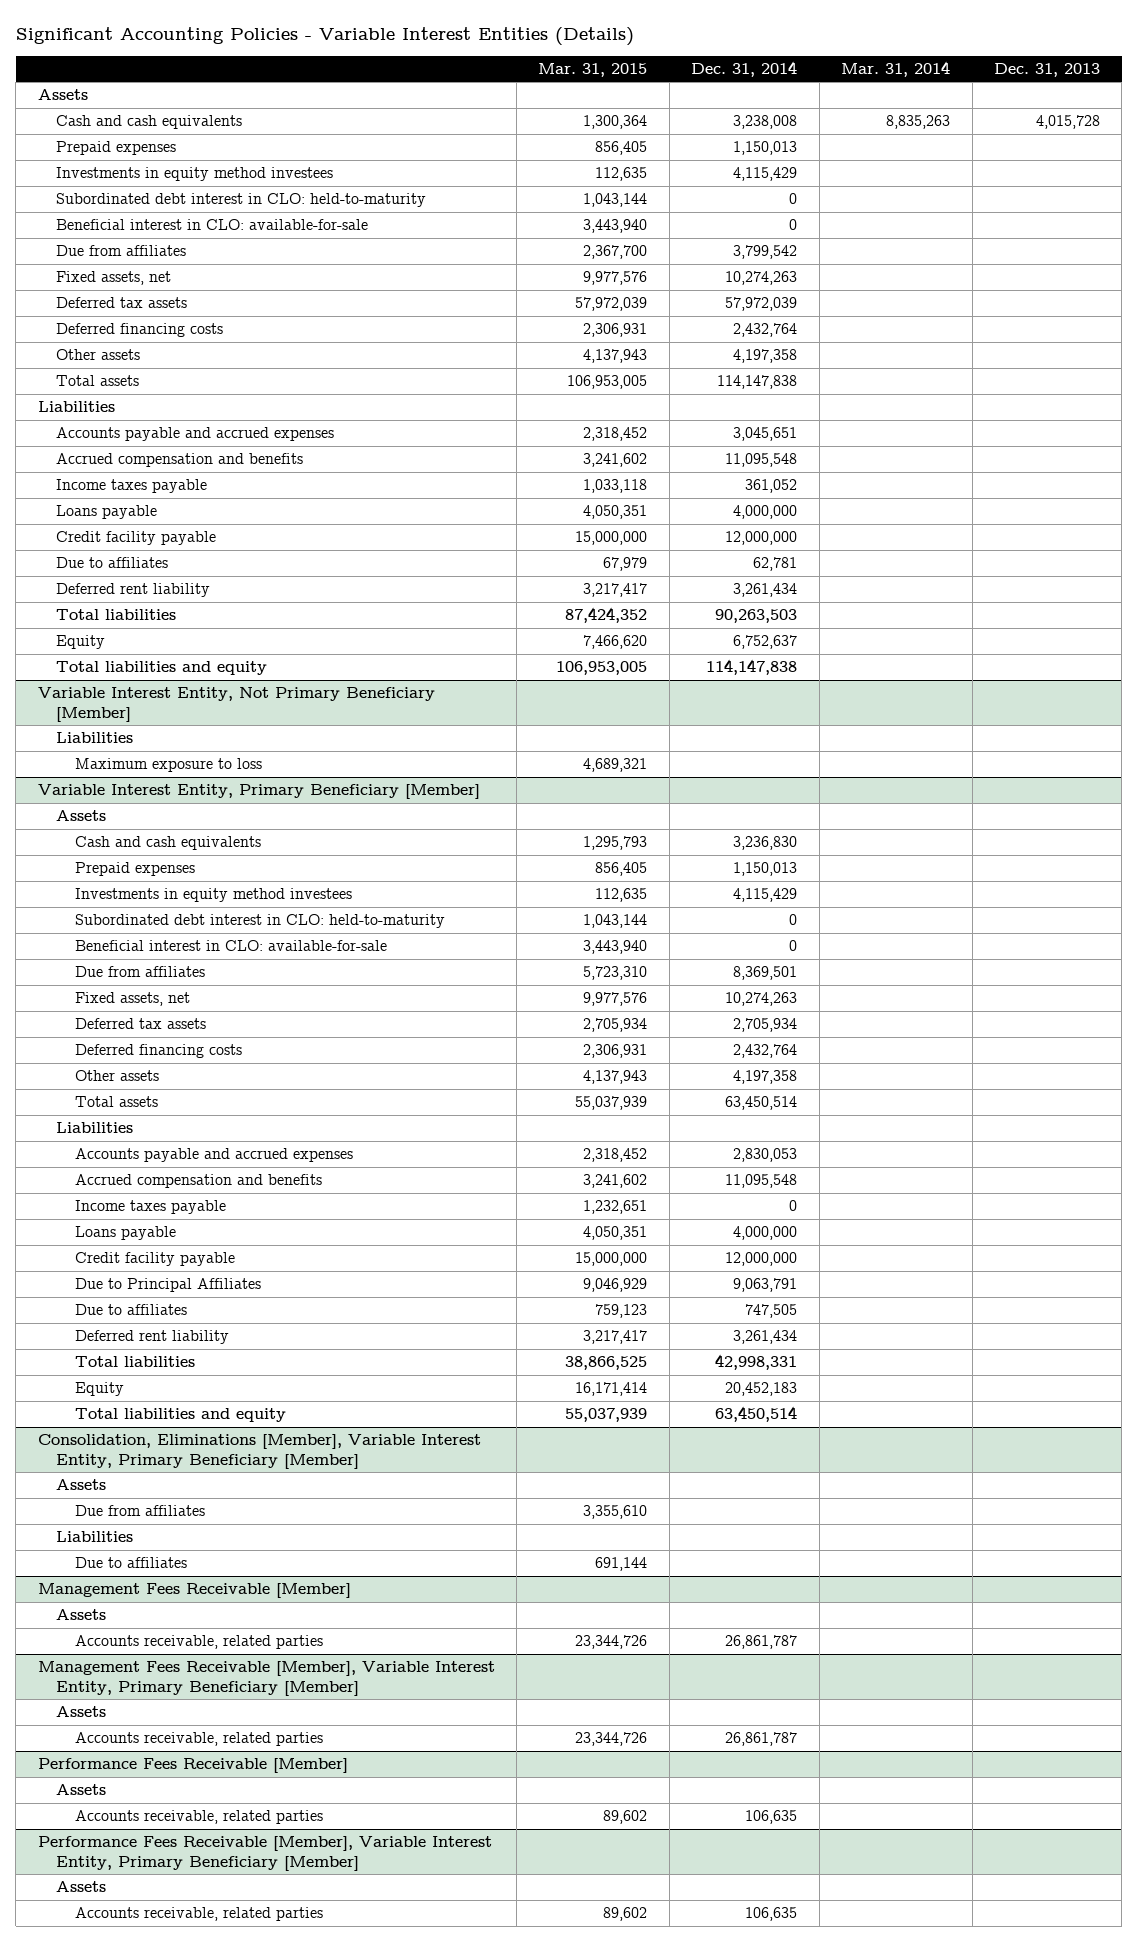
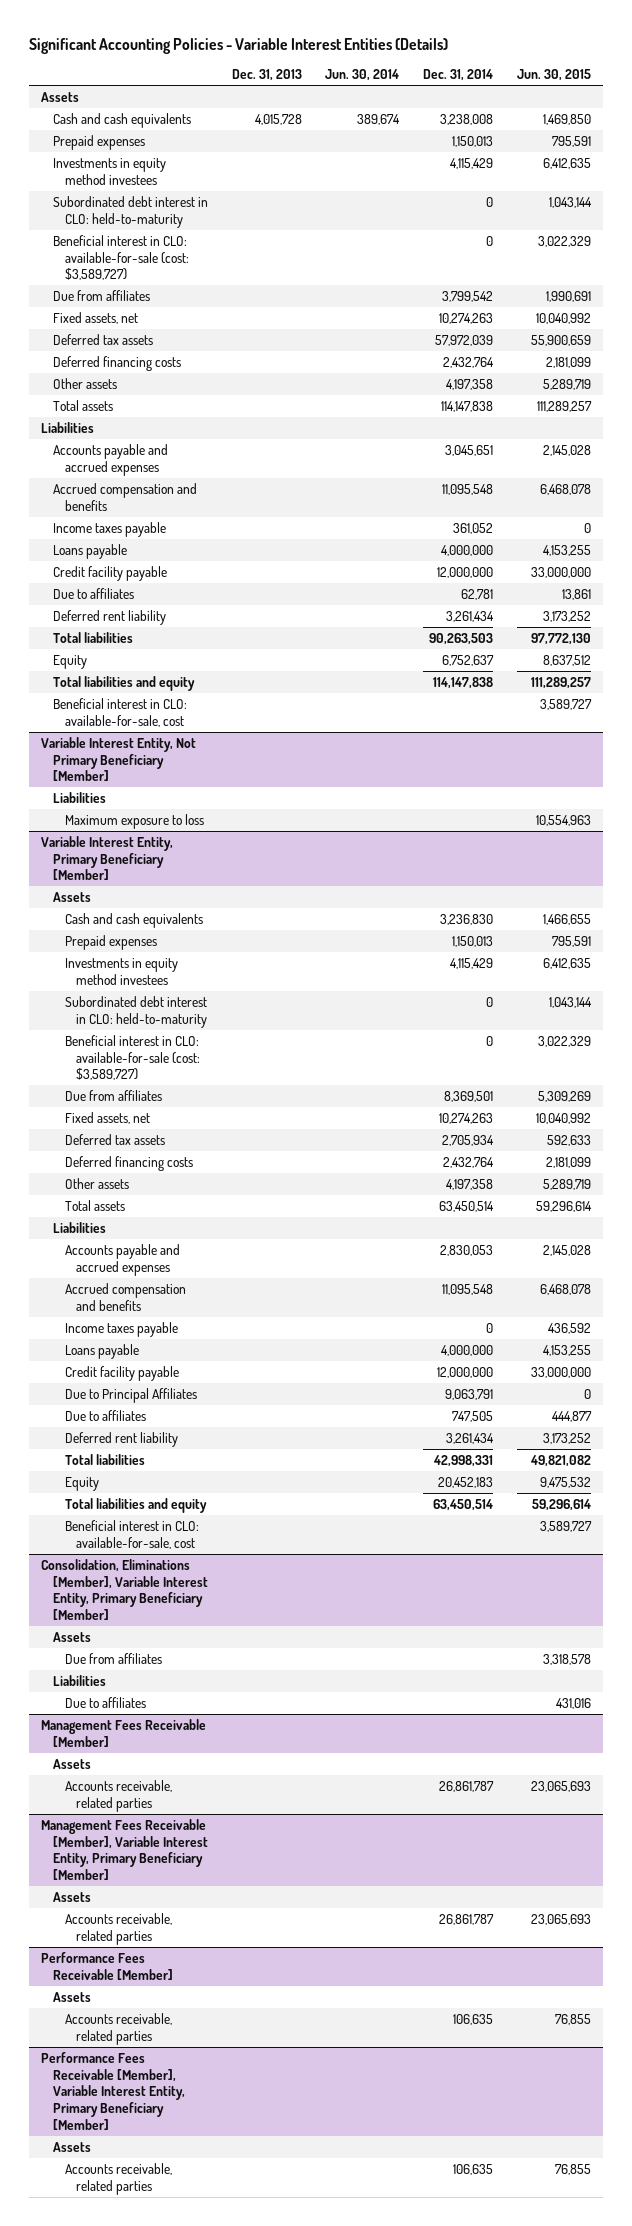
- | Mar. 31, 2015 | Dec. 31, 2014 | Mar. 31, 2014 | Dec. 31, 2013
+ | Dec. 31, 2013 | Jun. 30, 2014 | Dec. 31, 2014 | Jun. 30, 2015
- Beneficial interest in CLO: available-for-sale | 3,443,940 | 0 | |
+ Beneficial interest in CLO: available-for-sale (cost: $3,589,727) | | | 0 | 3,022,329
+ Beneficial interest in CLO: available-for-sale, cost | | | | 3,589,727
@ Variable Interest Entity, Primary Beneficiary [Member]
- Beneficial interest in CLO: available-for-sale | 3,443,940 | 0 | |
+ Beneficial interest in CLO: available-for-sale (cost: $3,589,727) | | | 0 | 3,022,329
+ Beneficial interest in CLO: available-for-sale, cost | | | | 3,589,727

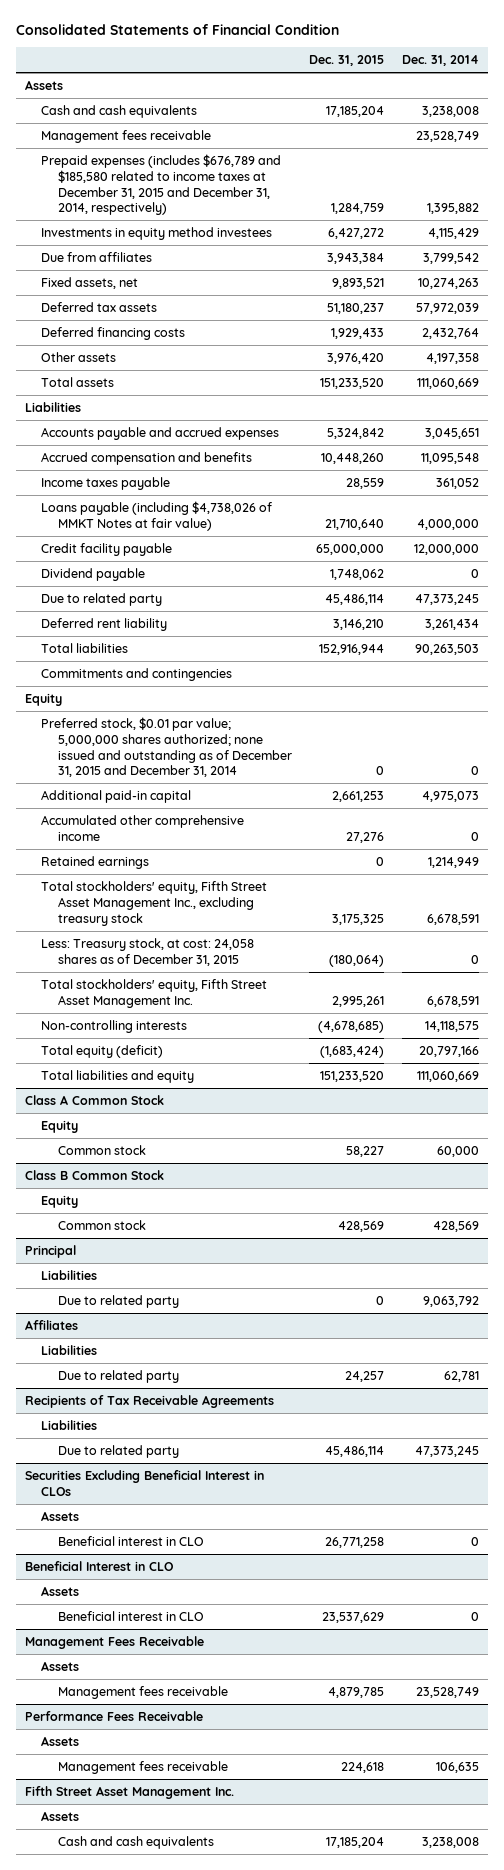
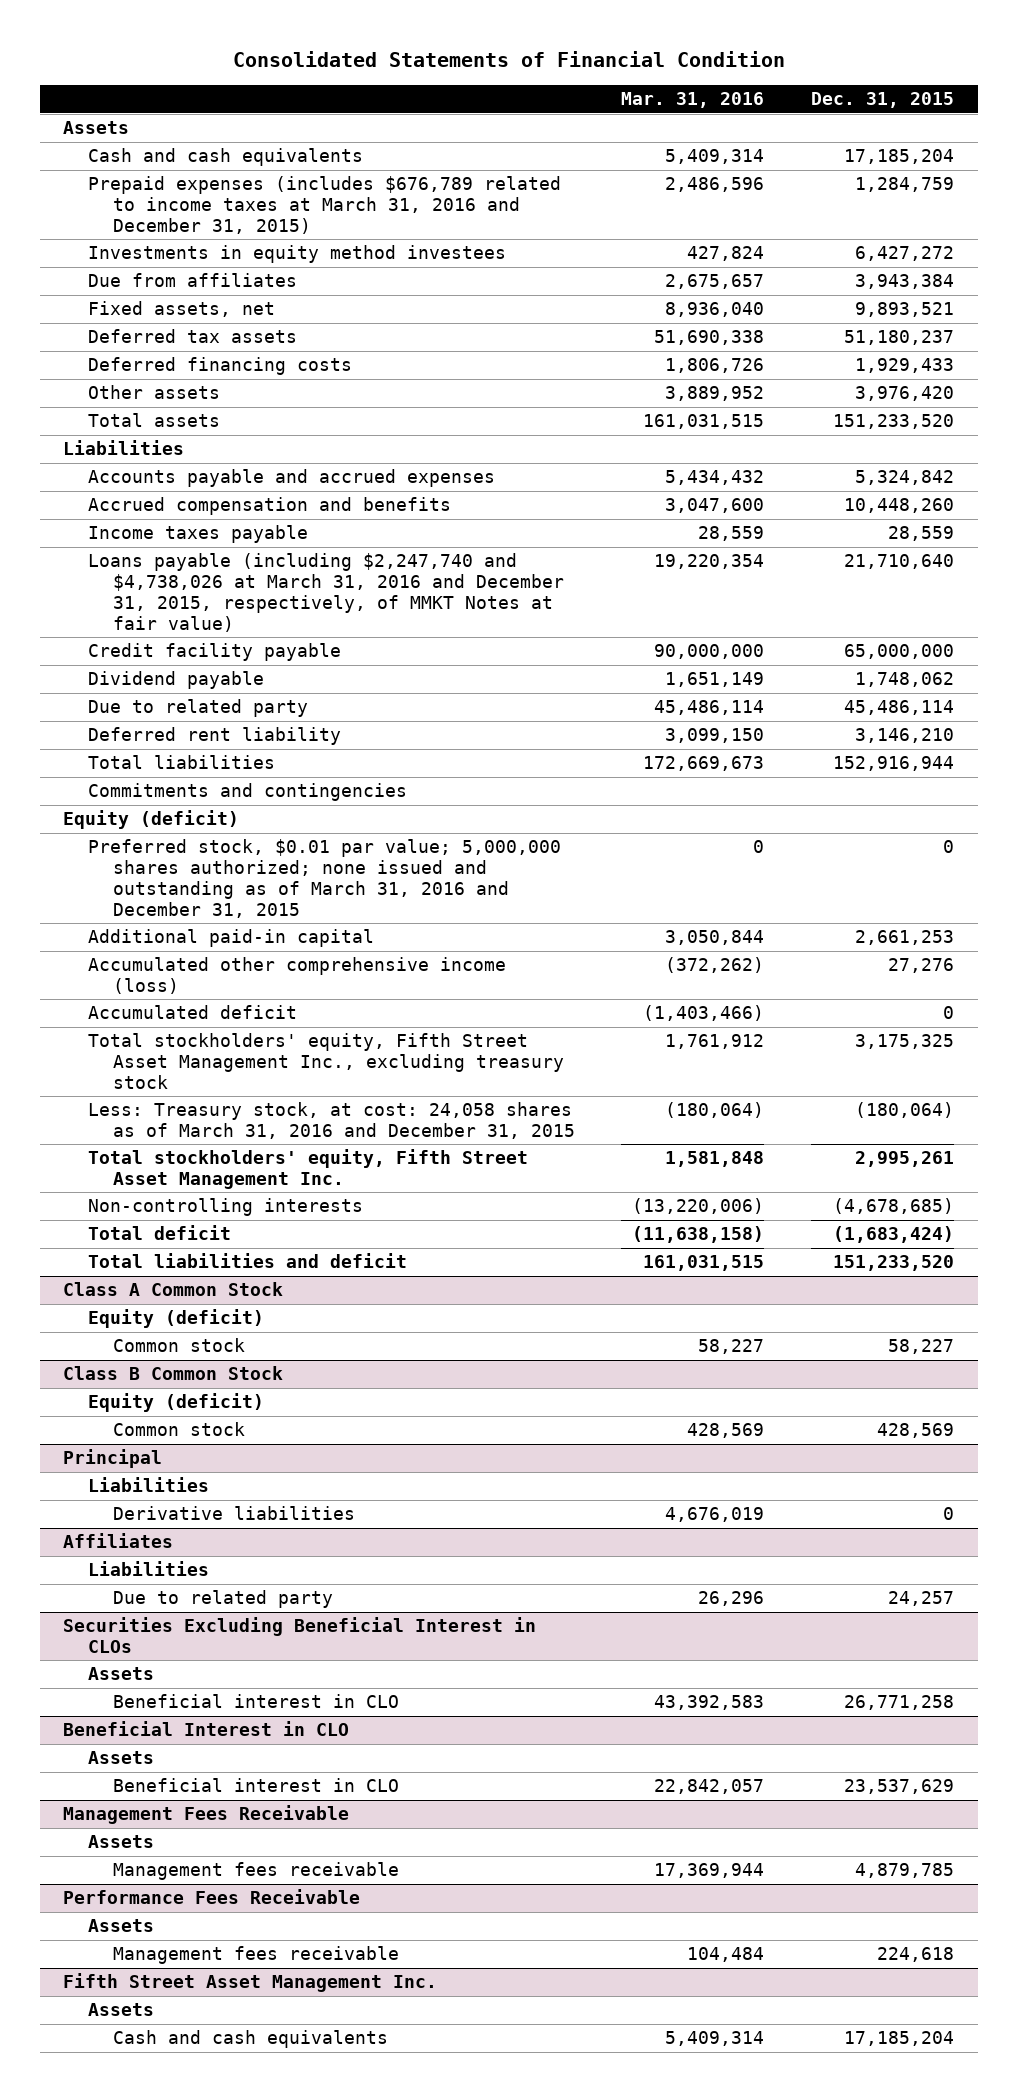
- | Dec. 31, 2015 | Dec. 31, 2014
+ | Mar. 31, 2016 | Dec. 31, 2015
- Management fees receivable | | 23,528,749
- Prepaid expenses (includes $676,789 and $185,580 related to income taxes at December 31, 2015 and December 31, 2014, respectively) | 1,284,759 | 1,395,882
+ Prepaid expenses (includes $676,789 related to income taxes at March 31, 2016 and December 31, 2015) | 2,486,596 | 1,284,759
- Loans payable (including $4,738,026 of MMKT Notes at fair value) | 21,710,640 | 4,000,000
+ Loans payable (including $2,247,740 and $4,738,026 at March 31, 2016 and December 31, 2015, respectively, of MMKT Notes at fair value) | 19,220,354 | 21,710,640
- Equity
- Preferred stock, $0.01 par value; 5,000,000 shares authorized; none issued and outstanding as of December 31, 2015 and December 31, 2014 | 0 | 0
+ Equity (deficit)
+ Preferred stock, $0.01 par value; 5,000,000 shares authorized; none issued and outstanding as of March 31, 2016 and December 31, 2015 | 0 | 0
- Accumulated other comprehensive income | 27,276 | 0
- Retained earnings | 0 | 1,214,949
+ Accumulated other comprehensive income (loss) | (372,262) | 27,276
+ Accumulated deficit | (1,403,466) | 0
- Less: Treasury stock, at cost: 24,058 shares as of December 31, 2015 | (180,064) | 0
+ Less: Treasury stock, at cost: 24,058 shares as of March 31, 2016 and December 31, 2015 | (180,064) | (180,064)
- Total equity (deficit) | (1,683,424) | 20,797,166
- Total liabilities and equity | 151,233,520 | 111,060,669
+ Total deficit | (11,638,158) | (1,683,424)
+ Total liabilities and deficit | 161,031,515 | 151,233,520
@ Class A Common Stock
- Equity
+ Equity (deficit)
@ Class B Common Stock
- Equity
+ Equity (deficit)
@ Principal
- Due to related party | 0 | 9,063,792
+ Derivative liabilities | 4,676,019 | 0
- Recipients of Tax Receivable Agreements
- Liabilities
- Due to related party | 45,486,114 | 47,373,245

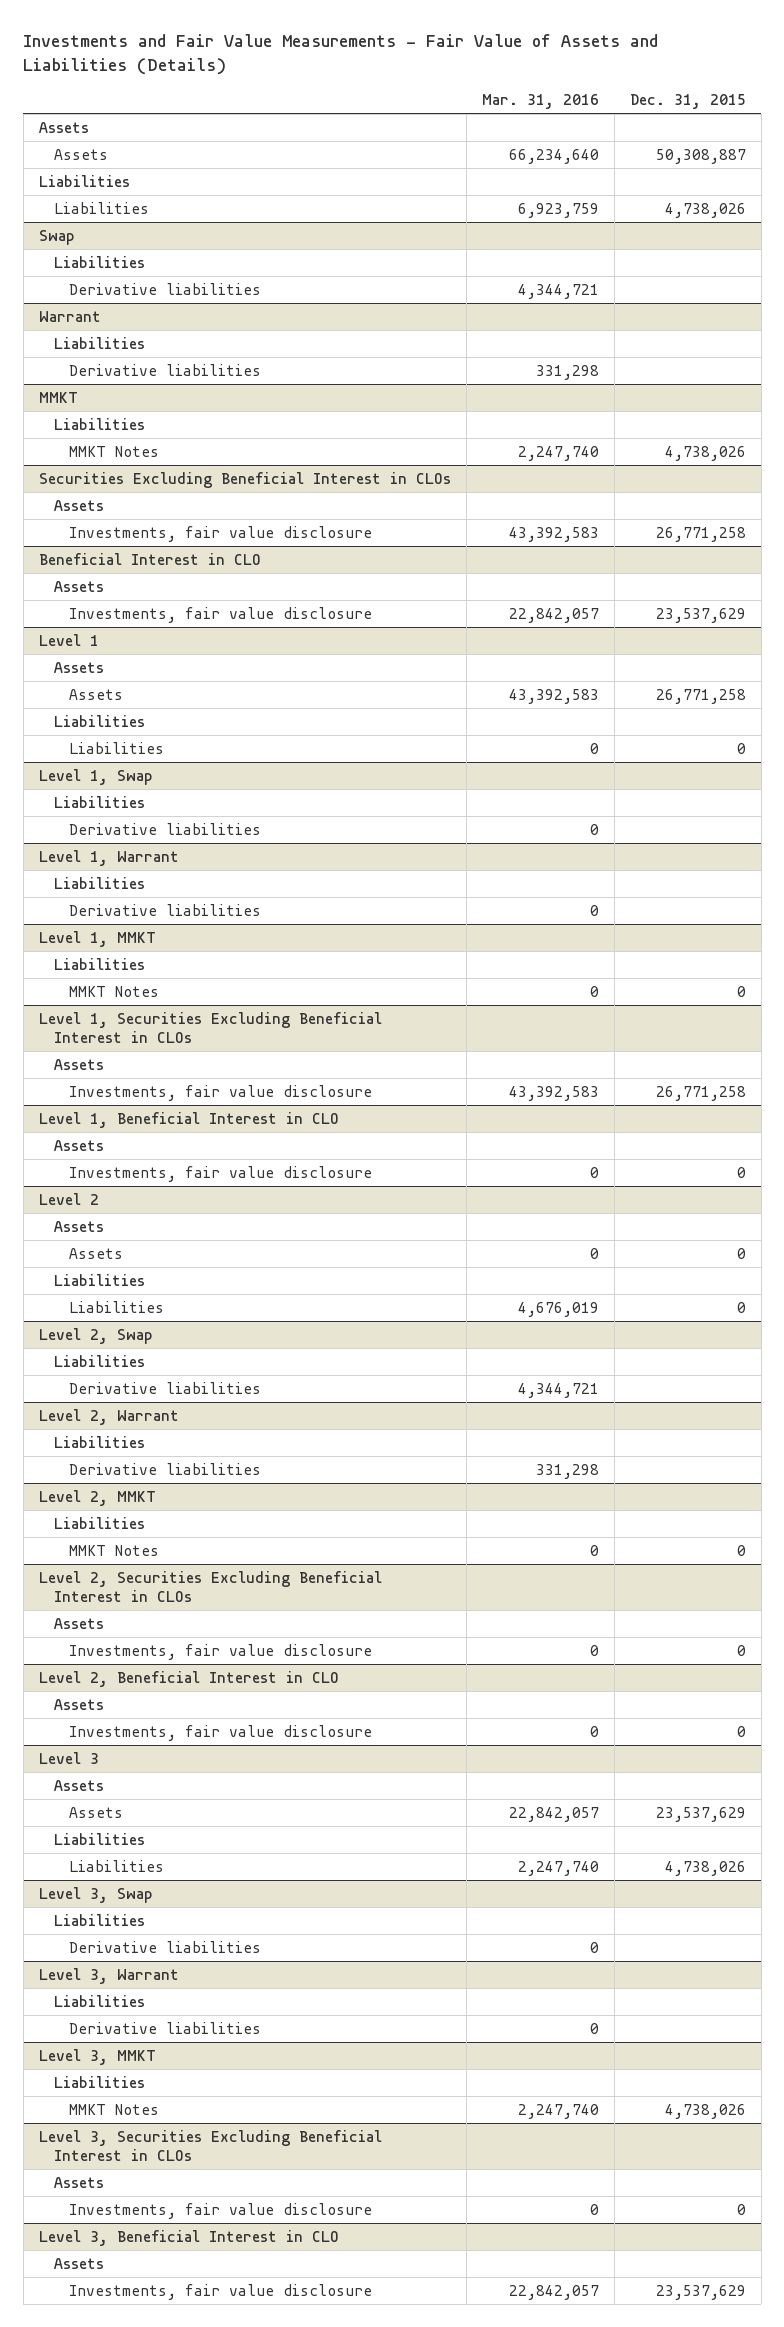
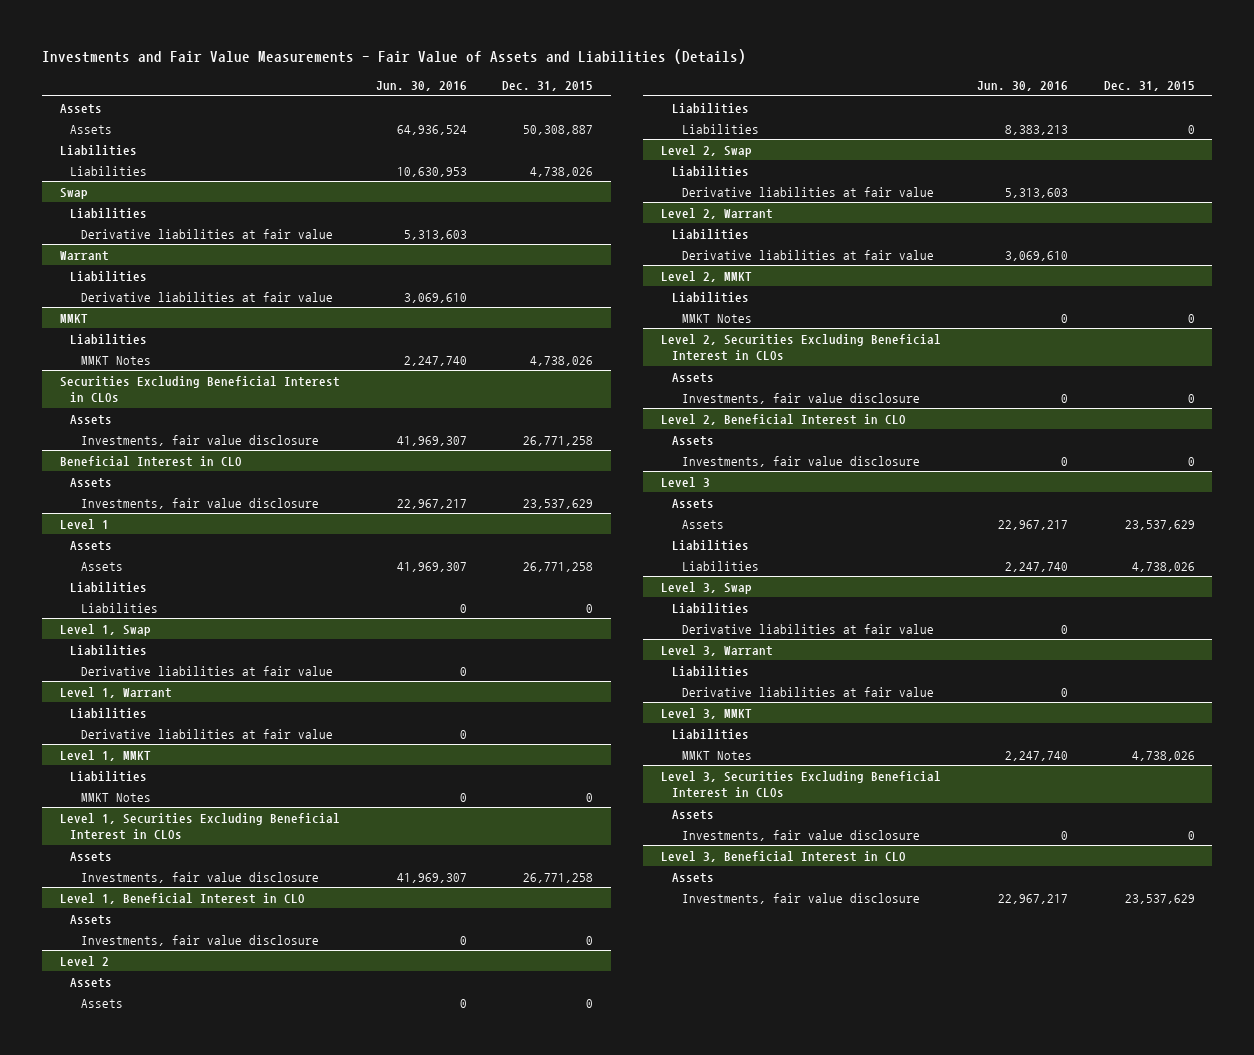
- | Mar. 31, 2016 | Dec. 31, 2015
+ | Jun. 30, 2016 | Dec. 31, 2015
@ Swap
- Derivative liabilities | 4,344,721 |
+ Derivative liabilities at fair value | 5,313,603 |
@ Warrant
- Derivative liabilities | 331,298 |
+ Derivative liabilities at fair value | 3,069,610 |
@ Level 1, Swap
- Derivative liabilities | 0 |
+ Derivative liabilities at fair value | 0 |
@ Level 1, Warrant
- Derivative liabilities | 0 |
+ Derivative liabilities at fair value | 0 |
@ Level 2, Swap
- Derivative liabilities | 4,344,721 |
+ Derivative liabilities at fair value | 5,313,603 |
@ Level 2, Warrant
- Derivative liabilities | 331,298 |
+ Derivative liabilities at fair value | 3,069,610 |
@ Level 3, Swap
- Derivative liabilities | 0 |
+ Derivative liabilities at fair value | 0 |
@ Level 3, Warrant
- Derivative liabilities | 0 |
+ Derivative liabilities at fair value | 0 |

